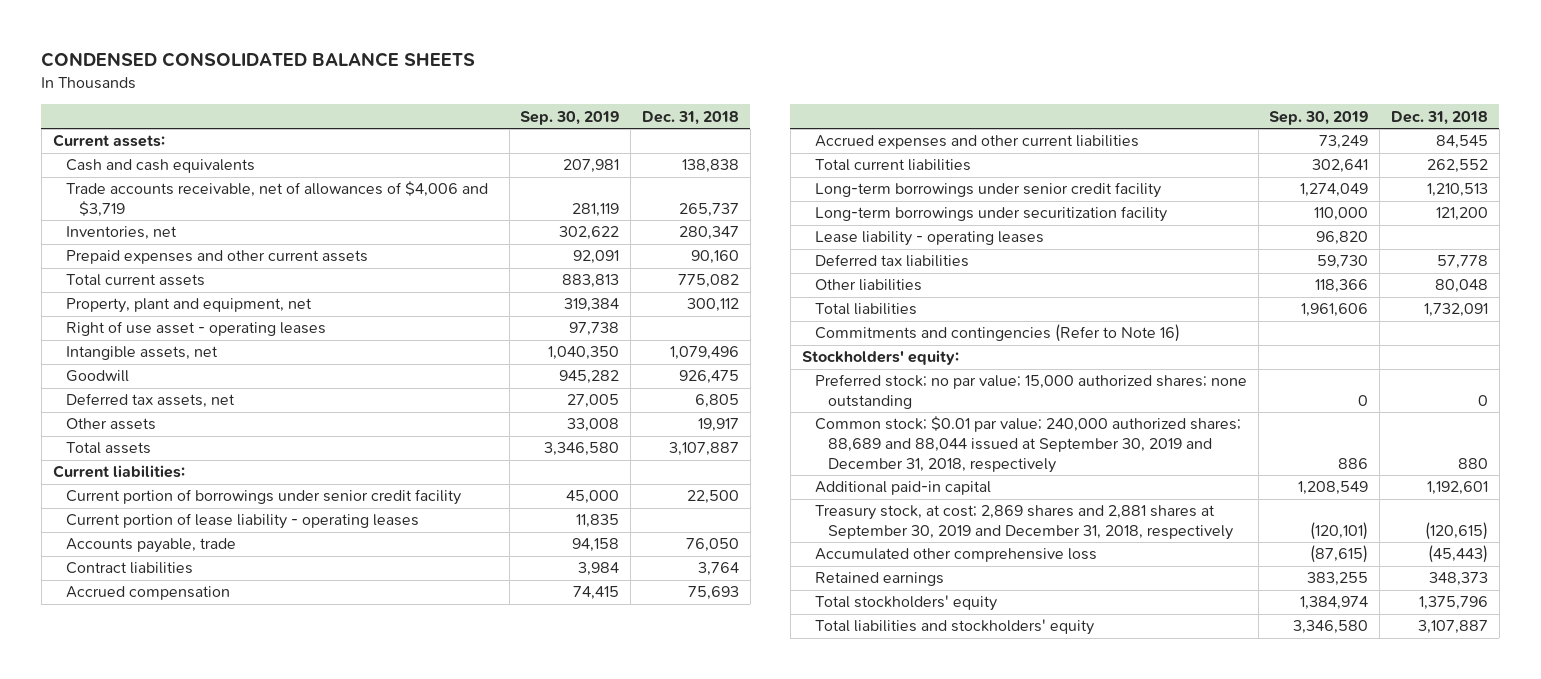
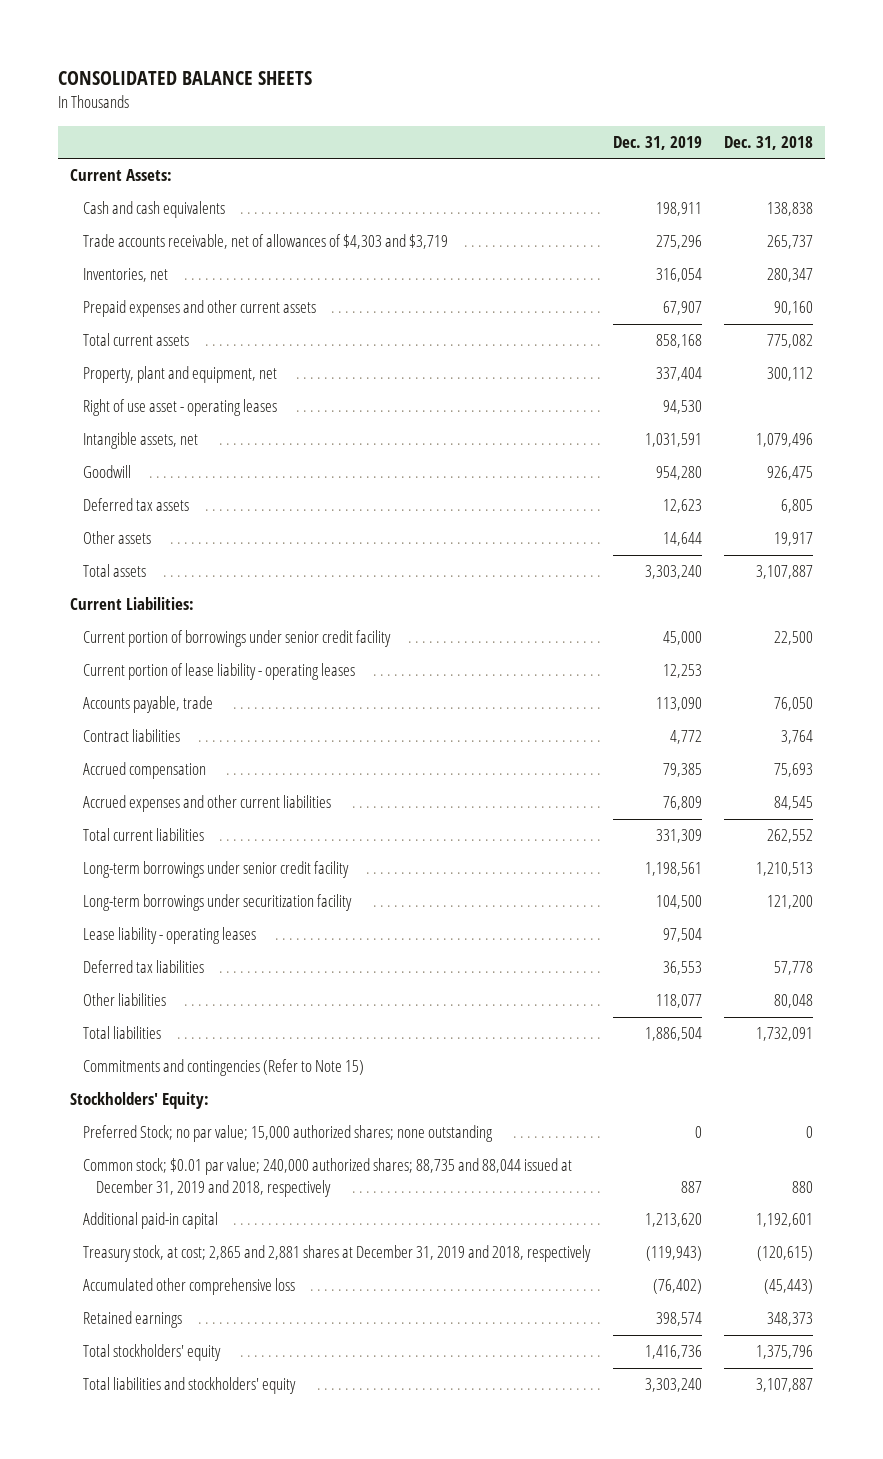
- CONDENSED CONSOLIDATED BALANCE SHEETS
+ CONSOLIDATED BALANCE SHEETS
- | Sep. 30, 2019 | Dec. 31, 2018
+ | Dec. 31, 2019 | Dec. 31, 2018
- Current assets:
+ Current Assets:
- Trade accounts receivable, net of allowances of $4,006 and $3,719 | 281,119 | 265,737
+ Trade accounts receivable, net of allowances of $4,303 and $3,719 | 275,296 | 265,737
- Deferred tax assets, net | 27,005 | 6,805
+ Deferred tax assets | 12,623 | 6,805
- Current liabilities:
+ Current Liabilities:
- Commitments and contingencies (Refer to Note 16)
- Stockholders' equity:
- Preferred stock; no par value; 15,000 authorized shares; none outstanding | 0 | 0
- Common stock; $0.01 par value; 240,000 authorized shares; 88,689 and 88,044 issued at September 30, 2019 and December 31, 2018, respectively | 886 | 880
+ Commitments and contingencies (Refer to Note 15)
+ Stockholders' Equity:
+ Preferred Stock; no par value; 15,000 authorized shares; none outstanding | 0 | 0
+ Common stock; $0.01 par value; 240,000 authorized shares; 88,735 and 88,044 issued at December 31, 2019 and 2018, respectively | 887 | 880
- Treasury stock, at cost; 2,869 shares and 2,881 shares at September 30, 2019 and December 31, 2018, respectively | (120,101) | (120,615)
+ Treasury stock, at cost; 2,865 and 2,881 shares at December 31, 2019 and 2018, respectively | (119,943) | (120,615)

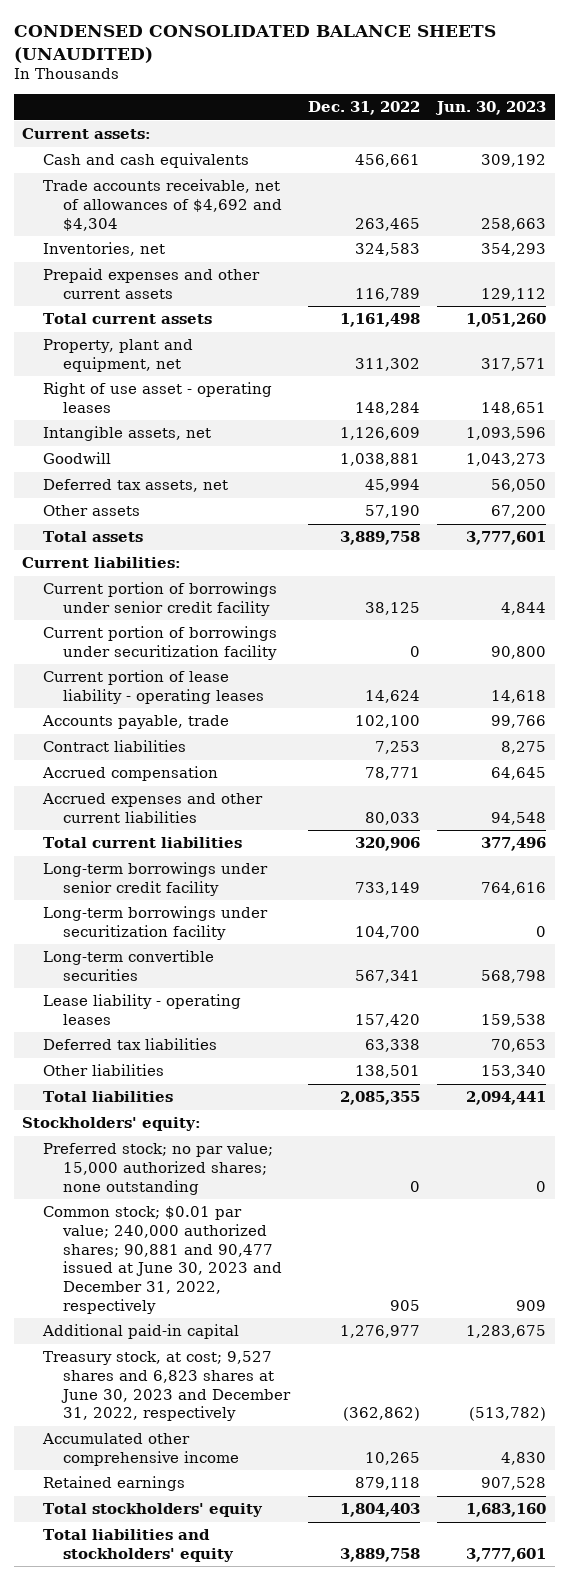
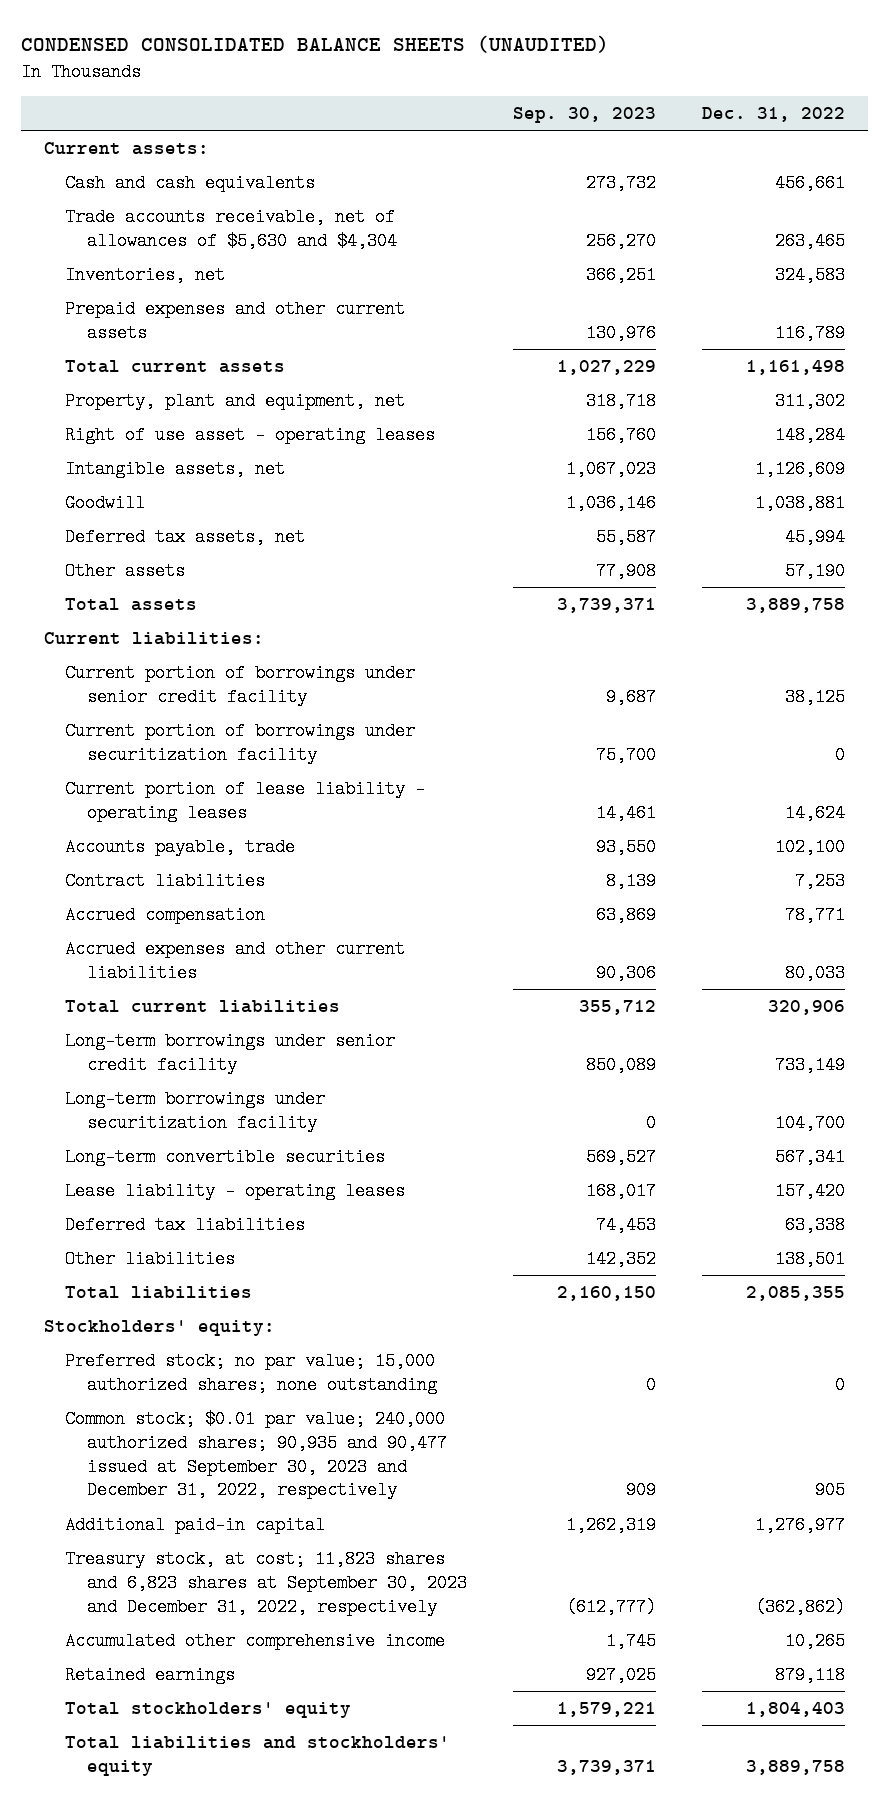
- | Dec. 31, 2022 | Jun. 30, 2023
+ | Sep. 30, 2023 | Dec. 31, 2022
- Trade accounts receivable, net of allowances of $4,692 and $4,304 | 263,465 | 258,663
+ Trade accounts receivable, net of allowances of $5,630 and $4,304 | 256,270 | 263,465
- Common stock; $0.01 par value; 240,000 authorized shares; 90,881 and 90,477 issued at June 30, 2023 and December 31, 2022, respectively | 905 | 909
+ Common stock; $0.01 par value; 240,000 authorized shares; 90,935 and 90,477 issued at September 30, 2023 and December 31, 2022, respectively | 909 | 905
- Treasury stock, at cost; 9,527 shares and 6,823 shares at June 30, 2023 and December 31, 2022, respectively | (362,862) | (513,782)
+ Treasury stock, at cost; 11,823 shares and 6,823 shares at September 30, 2023 and December 31, 2022, respectively | (612,777) | (362,862)

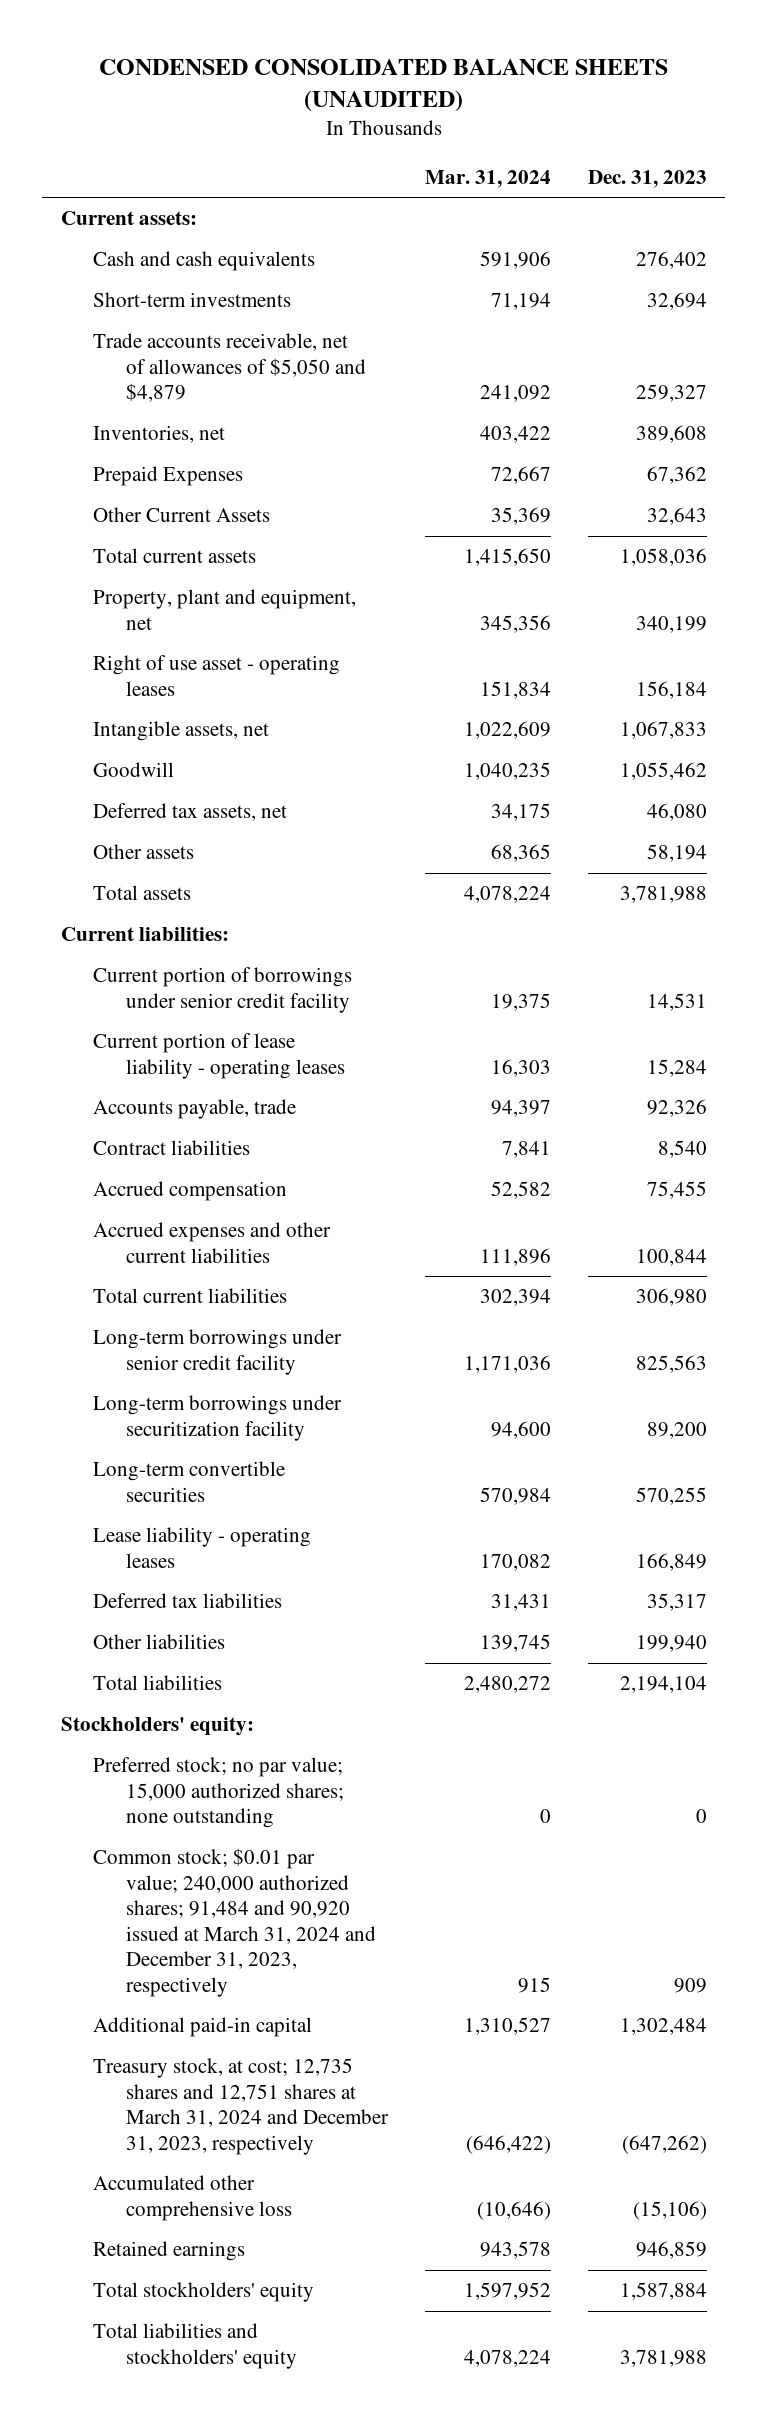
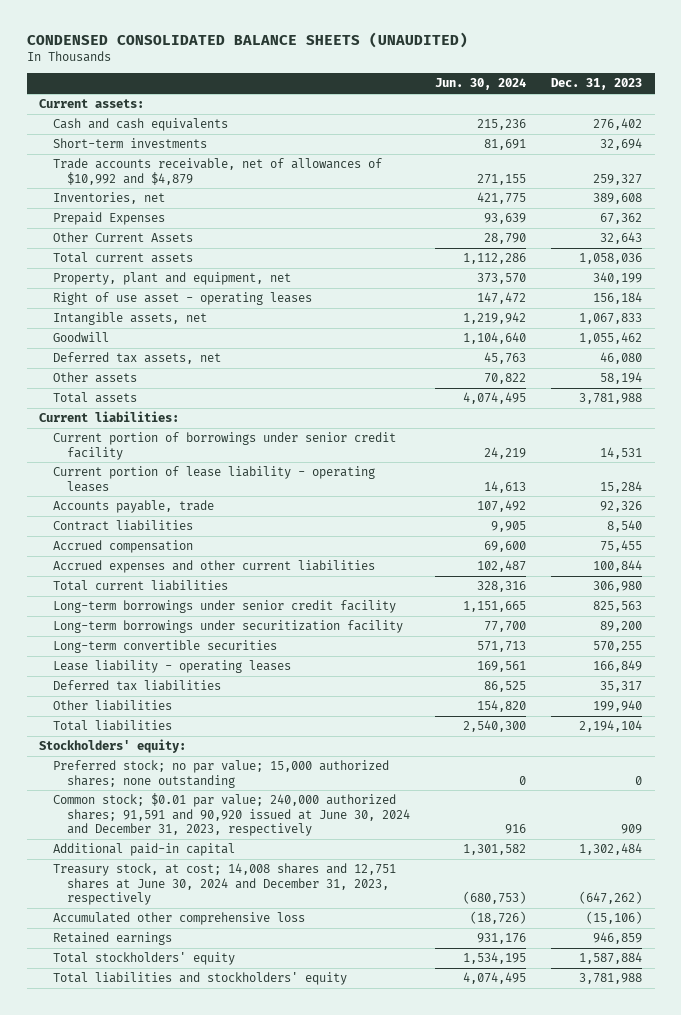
- | Mar. 31, 2024 | Dec. 31, 2023
+ | Jun. 30, 2024 | Dec. 31, 2023
- Trade accounts receivable, net of allowances of $5,050 and $4,879 | 241,092 | 259,327
+ Trade accounts receivable, net of allowances of $10,992 and $4,879 | 271,155 | 259,327
- Common stock; $0.01 par value; 240,000 authorized shares; 91,484 and 90,920 issued at March 31, 2024 and December 31, 2023, respectively | 915 | 909
+ Common stock; $0.01 par value; 240,000 authorized shares; 91,591 and 90,920 issued at June 30, 2024 and December 31, 2023, respectively | 916 | 909
- Treasury stock, at cost; 12,735 shares and 12,751 shares at March 31, 2024 and December 31, 2023, respectively | (646,422) | (647,262)
+ Treasury stock, at cost; 14,008 shares and 12,751 shares at June 30, 2024 and December 31, 2023, respectively | (680,753) | (647,262)

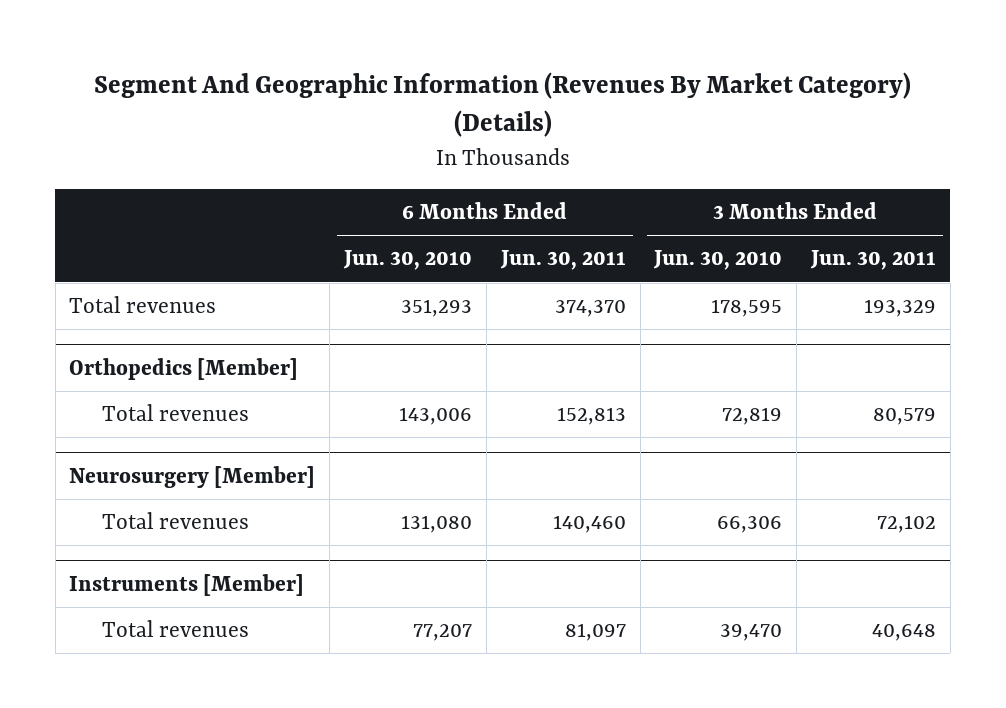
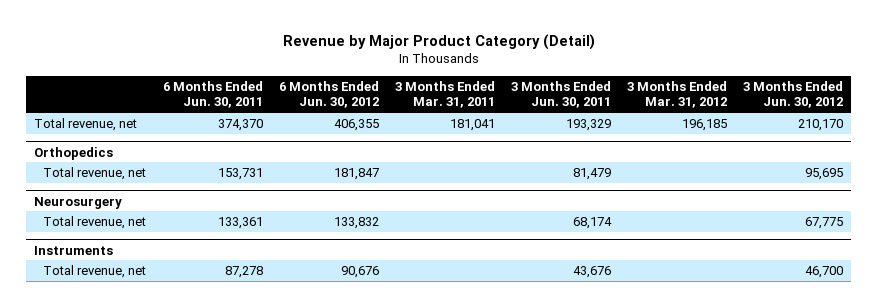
- Segment And Geographic Information (Revenues By Market Category) (Details)
+ Revenue by Major Product Category (Detail)
- | 6 Months Ended Jun. 30, 2010 | 6 Months Ended Jun. 30, 2011 | 3 Months Ended Jun. 30, 2010 | 3 Months Ended Jun. 30, 2011
+ | 6 Months Ended Jun. 30, 2011 | 6 Months Ended Jun. 30, 2012 | 3 Months Ended Mar. 31, 2011 | 3 Months Ended Jun. 30, 2011 | 3 Months Ended Mar. 31, 2012 | 3 Months Ended Jun. 30, 2012
- Total revenues | 351,293 | 374,370 | 178,595 | 193,329
- Orthopedics [Member]
- Total revenues | 143,006 | 152,813 | 72,819 | 80,579
- Neurosurgery [Member]
- Total revenues | 131,080 | 140,460 | 66,306 | 72,102
- Instruments [Member]
- Total revenues | 77,207 | 81,097 | 39,470 | 40,648
+ Total revenue, net | 374,370 | 406,355 | 181,041 | 193,329 | 196,185 | 210,170
+ Orthopedics
+ Total revenue, net | 153,731 | 181,847 | | 81,479 | | 95,695
+ Neurosurgery
+ Total revenue, net | 133,361 | 133,832 | | 68,174 | | 67,775
+ Instruments
+ Total revenue, net | 87,278 | 90,676 | | 43,676 | | 46,700

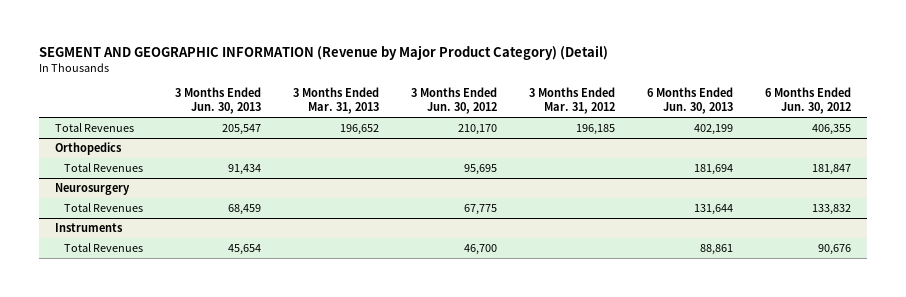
- Revenue by Major Product Category (Detail)
+ SEGMENT AND GEOGRAPHIC INFORMATION (Revenue by Major Product Category) (Detail)
- | 6 Months Ended Jun. 30, 2011 | 6 Months Ended Jun. 30, 2012 | 3 Months Ended Mar. 31, 2011 | 3 Months Ended Jun. 30, 2011 | 3 Months Ended Mar. 31, 2012 | 3 Months Ended Jun. 30, 2012
+ | 3 Months Ended Jun. 30, 2013 | 3 Months Ended Mar. 31, 2013 | 3 Months Ended Jun. 30, 2012 | 3 Months Ended Mar. 31, 2012 | 6 Months Ended Jun. 30, 2013 | 6 Months Ended Jun. 30, 2012
- Total revenue, net | 374,370 | 406,355 | 181,041 | 193,329 | 196,185 | 210,170
+ Total Revenues | 205,547 | 196,652 | 210,170 | 196,185 | 402,199 | 406,355
@ Orthopedics
- Total revenue, net | 153,731 | 181,847 | | 81,479 | | 95,695
+ Total Revenues | 91,434 | | 95,695 | | 181,694 | 181,847
@ Neurosurgery
- Total revenue, net | 133,361 | 133,832 | | 68,174 | | 67,775
+ Total Revenues | 68,459 | | 67,775 | | 131,644 | 133,832
@ Instruments
- Total revenue, net | 87,278 | 90,676 | | 43,676 | | 46,700
+ Total Revenues | 45,654 | | 46,700 | | 88,861 | 90,676

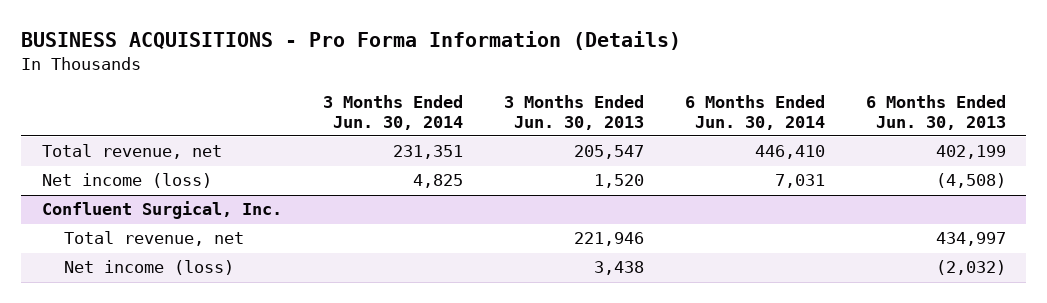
- SEGMENT AND GEOGRAPHIC INFORMATION (Revenue by Major Product Category) (Detail)
+ BUSINESS ACQUISITIONS - Pro Forma Information (Details)
- | 3 Months Ended Jun. 30, 2013 | 3 Months Ended Mar. 31, 2013 | 3 Months Ended Jun. 30, 2012 | 3 Months Ended Mar. 31, 2012 | 6 Months Ended Jun. 30, 2013 | 6 Months Ended Jun. 30, 2012
+ | 3 Months Ended Jun. 30, 2014 | 3 Months Ended Jun. 30, 2013 | 6 Months Ended Jun. 30, 2014 | 6 Months Ended Jun. 30, 2013
- Total Revenues | 205,547 | 196,652 | 210,170 | 196,185 | 402,199 | 406,355
- Orthopedics
- Total Revenues | 91,434 | | 95,695 | | 181,694 | 181,847
- Neurosurgery
- Total Revenues | 68,459 | | 67,775 | | 131,644 | 133,832
- Instruments
- Total Revenues | 45,654 | | 46,700 | | 88,861 | 90,676
+ Total revenue, net | 231,351 | 205,547 | 446,410 | 402,199
+ Net income (loss) | 4,825 | 1,520 | 7,031 | (4,508)
+ Confluent Surgical, Inc.
+ Total revenue, net | | 221,946 | | 434,997
+ Net income (loss) | | 3,438 | | (2,032)

